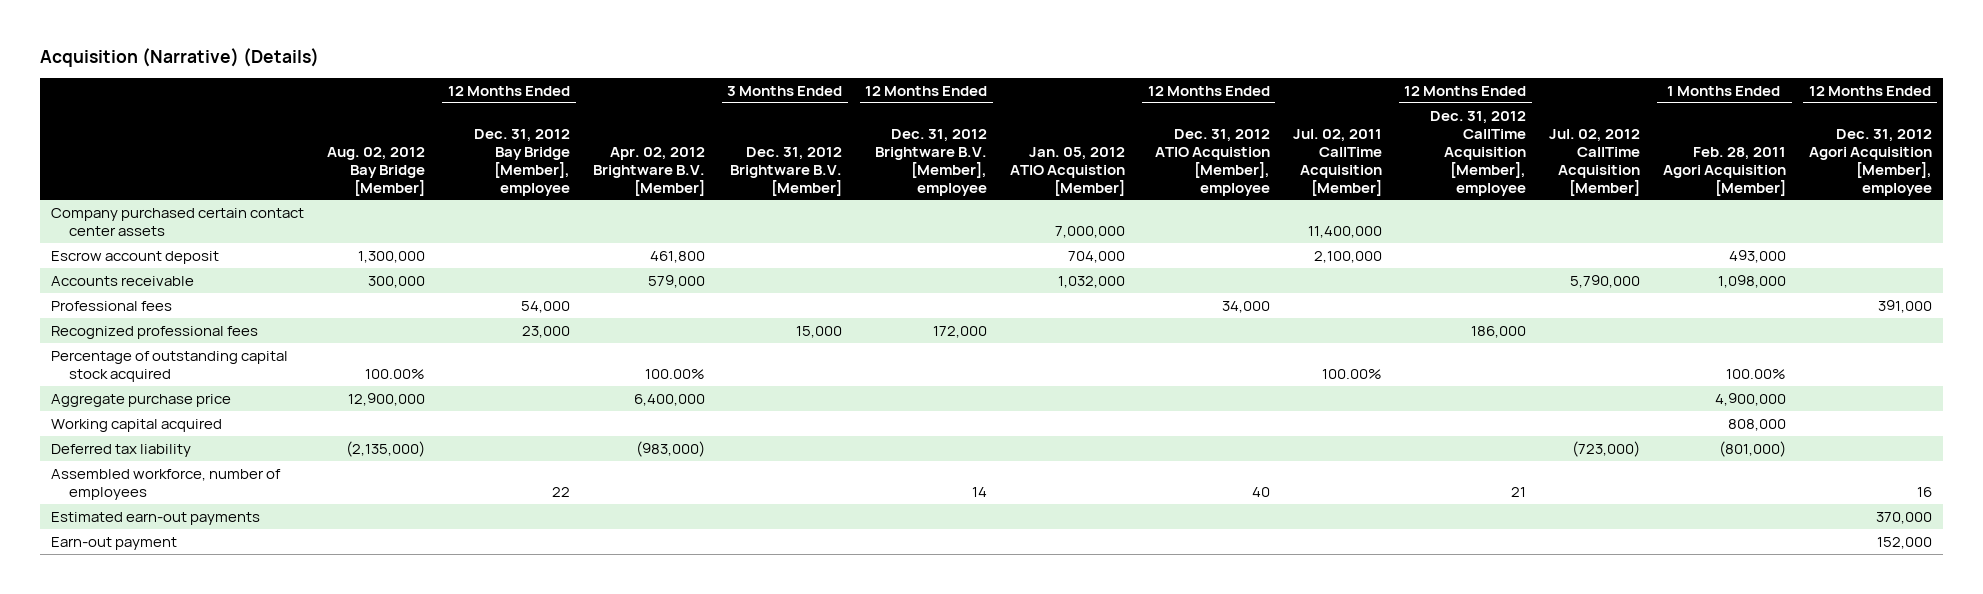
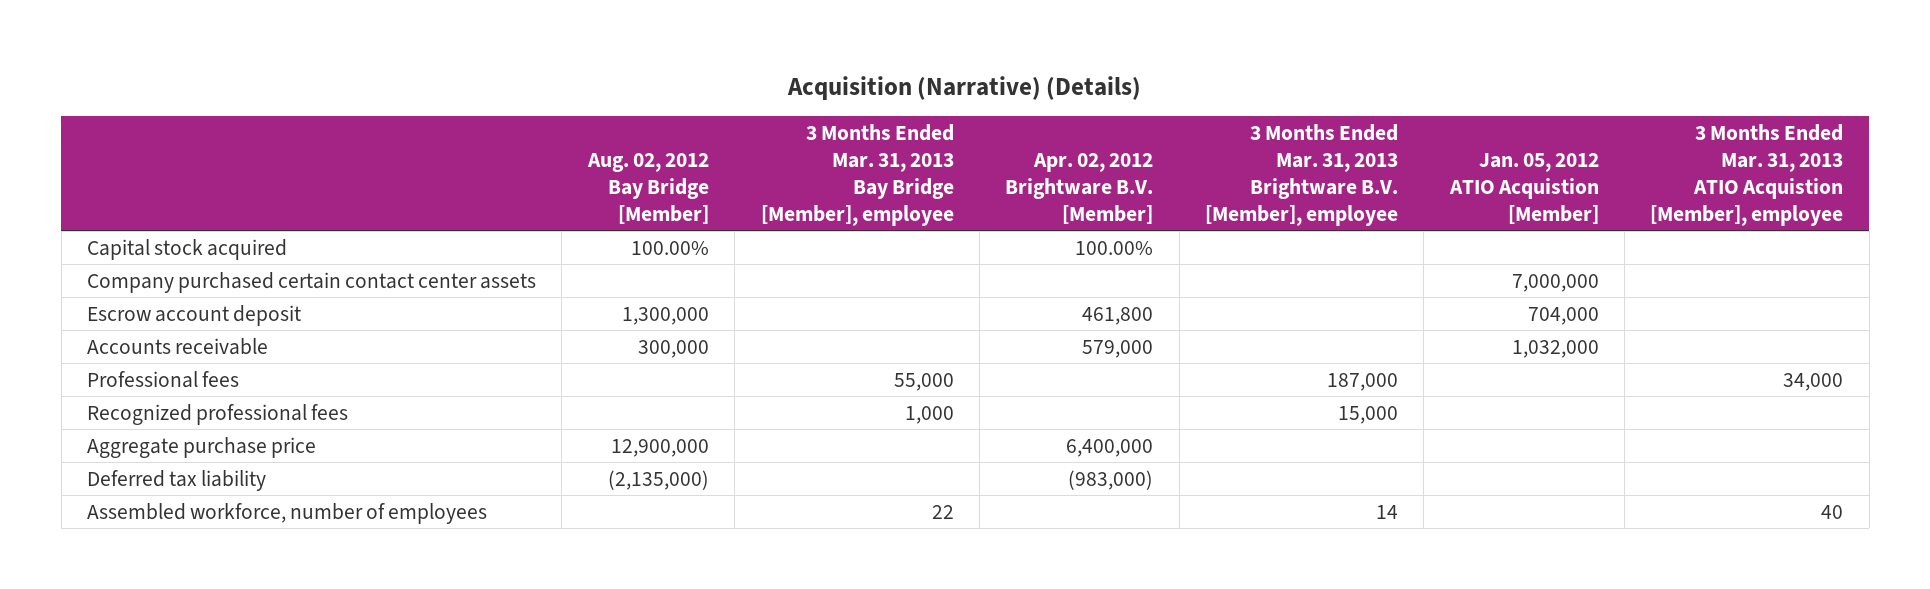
- | Aug. 02, 2012 Bay Bridge [Member] | 12 Months Ended Dec. 31, 2012 Bay Bridge [Member], employee | Apr. 02, 2012 Brightware B.V. [Member] | 3 Months Ended Dec. 31, 2012 Brightware B.V. [Member] | 12 Months Ended Dec. 31, 2012 Brightware B.V. [Member], employee | Jan. 05, 2012 ATIO Acquistion [Member] | 12 Months Ended Dec. 31, 2012 ATIO Acquistion [Member], employee | Jul. 02, 2011 CallTime Acquisition [Member] | 12 Months Ended Dec. 31, 2012 CallTime Acquisition [Member], employee | Jul. 02, 2012 CallTime Acquisition [Member] | 1 Months Ended Feb. 28, 2011 Agori Acquisition [Member] | 12 Months Ended Dec. 31, 2012 Agori Acquisition [Member], employee
+ | Aug. 02, 2012 Bay Bridge [Member] | 3 Months Ended Mar. 31, 2013 Bay Bridge [Member], employee | Apr. 02, 2012 Brightware B.V. [Member] | 3 Months Ended Mar. 31, 2013 Brightware B.V. [Member], employee | Jan. 05, 2012 ATIO Acquistion [Member] | 3 Months Ended Mar. 31, 2013 ATIO Acquistion [Member], employee
+ Capital stock acquired | 100.00% | | 100.00% | | |
- Percentage of outstanding capital stock acquired | 100.00% | | 100.00% | | | | | 100.00% | | | 100.00% |
- Working capital acquired | | | | | | | | | | | 808,000 |
- Estimated earn-out payments | | | | | | | | | | | | 370,000
- Earn-out payment | | | | | | | | | | | | 152,000

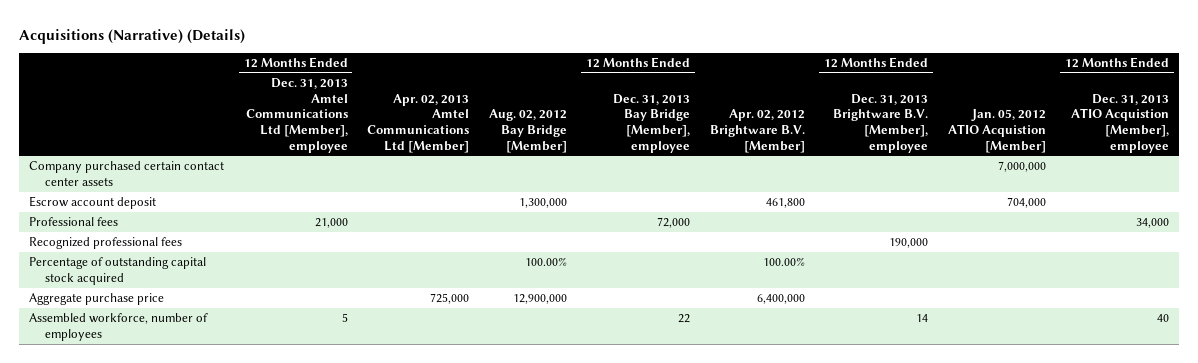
- Acquisition (Narrative) (Details)
+ Acquisitions (Narrative) (Details)
- | Aug. 02, 2012 Bay Bridge [Member] | 3 Months Ended Mar. 31, 2013 Bay Bridge [Member], employee | Apr. 02, 2012 Brightware B.V. [Member] | 3 Months Ended Mar. 31, 2013 Brightware B.V. [Member], employee | Jan. 05, 2012 ATIO Acquistion [Member] | 3 Months Ended Mar. 31, 2013 ATIO Acquistion [Member], employee
+ | 12 Months Ended Dec. 31, 2013 Amtel Communications Ltd [Member], employee | Apr. 02, 2013 Amtel Communications Ltd [Member] | Aug. 02, 2012 Bay Bridge [Member] | 12 Months Ended Dec. 31, 2013 Bay Bridge [Member], employee | Apr. 02, 2012 Brightware B.V. [Member] | 12 Months Ended Dec. 31, 2013 Brightware B.V. [Member], employee | Jan. 05, 2012 ATIO Acquistion [Member] | 12 Months Ended Dec. 31, 2013 ATIO Acquistion [Member], employee
- Capital stock acquired | 100.00% | | 100.00% | | |
- Accounts receivable | 300,000 | | 579,000 | | 1,032,000 |
+ Percentage of outstanding capital stock acquired | | | 100.00% | | 100.00% | | |
- Deferred tax liability | (2,135,000) | | (983,000) | | |

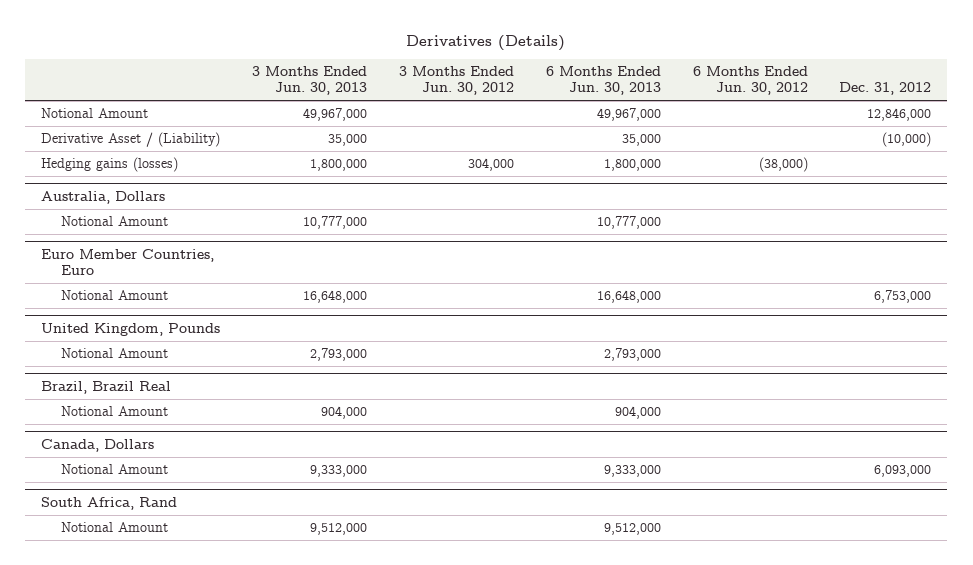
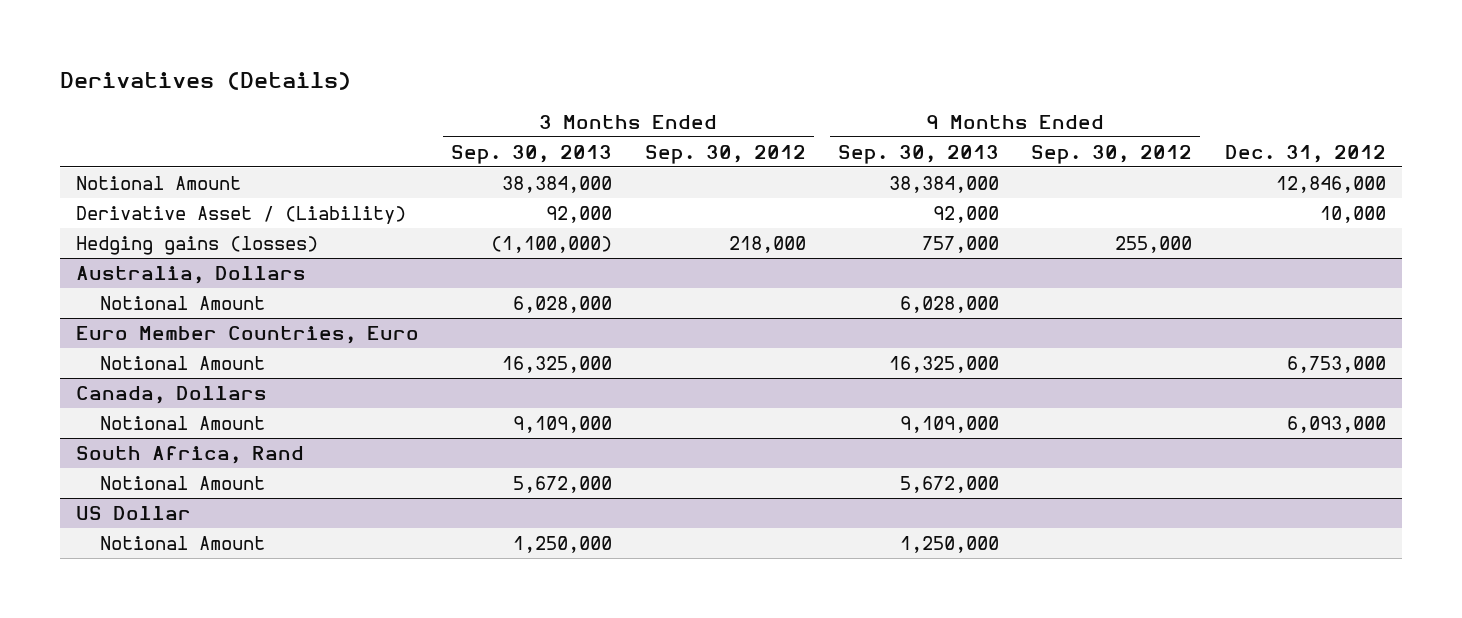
- | 3 Months Ended Jun. 30, 2013 | 3 Months Ended Jun. 30, 2012 | 6 Months Ended Jun. 30, 2013 | 6 Months Ended Jun. 30, 2012 | Dec. 31, 2012
+ | 3 Months Ended Sep. 30, 2013 | 3 Months Ended Sep. 30, 2012 | 9 Months Ended Sep. 30, 2013 | 9 Months Ended Sep. 30, 2012 | Dec. 31, 2012
- Derivative Asset / (Liability) | 35,000 | | 35,000 | | (10,000)
+ Derivative Asset / (Liability) | 92,000 | | 92,000 | | 10,000
- United Kingdom, Pounds
- Notional Amount | 2,793,000 | | 2,793,000 | |
- Brazil, Brazil Real
- Notional Amount | 904,000 | | 904,000 | |
+ US Dollar
+ Notional Amount | 1,250,000 | | 1,250,000 | |

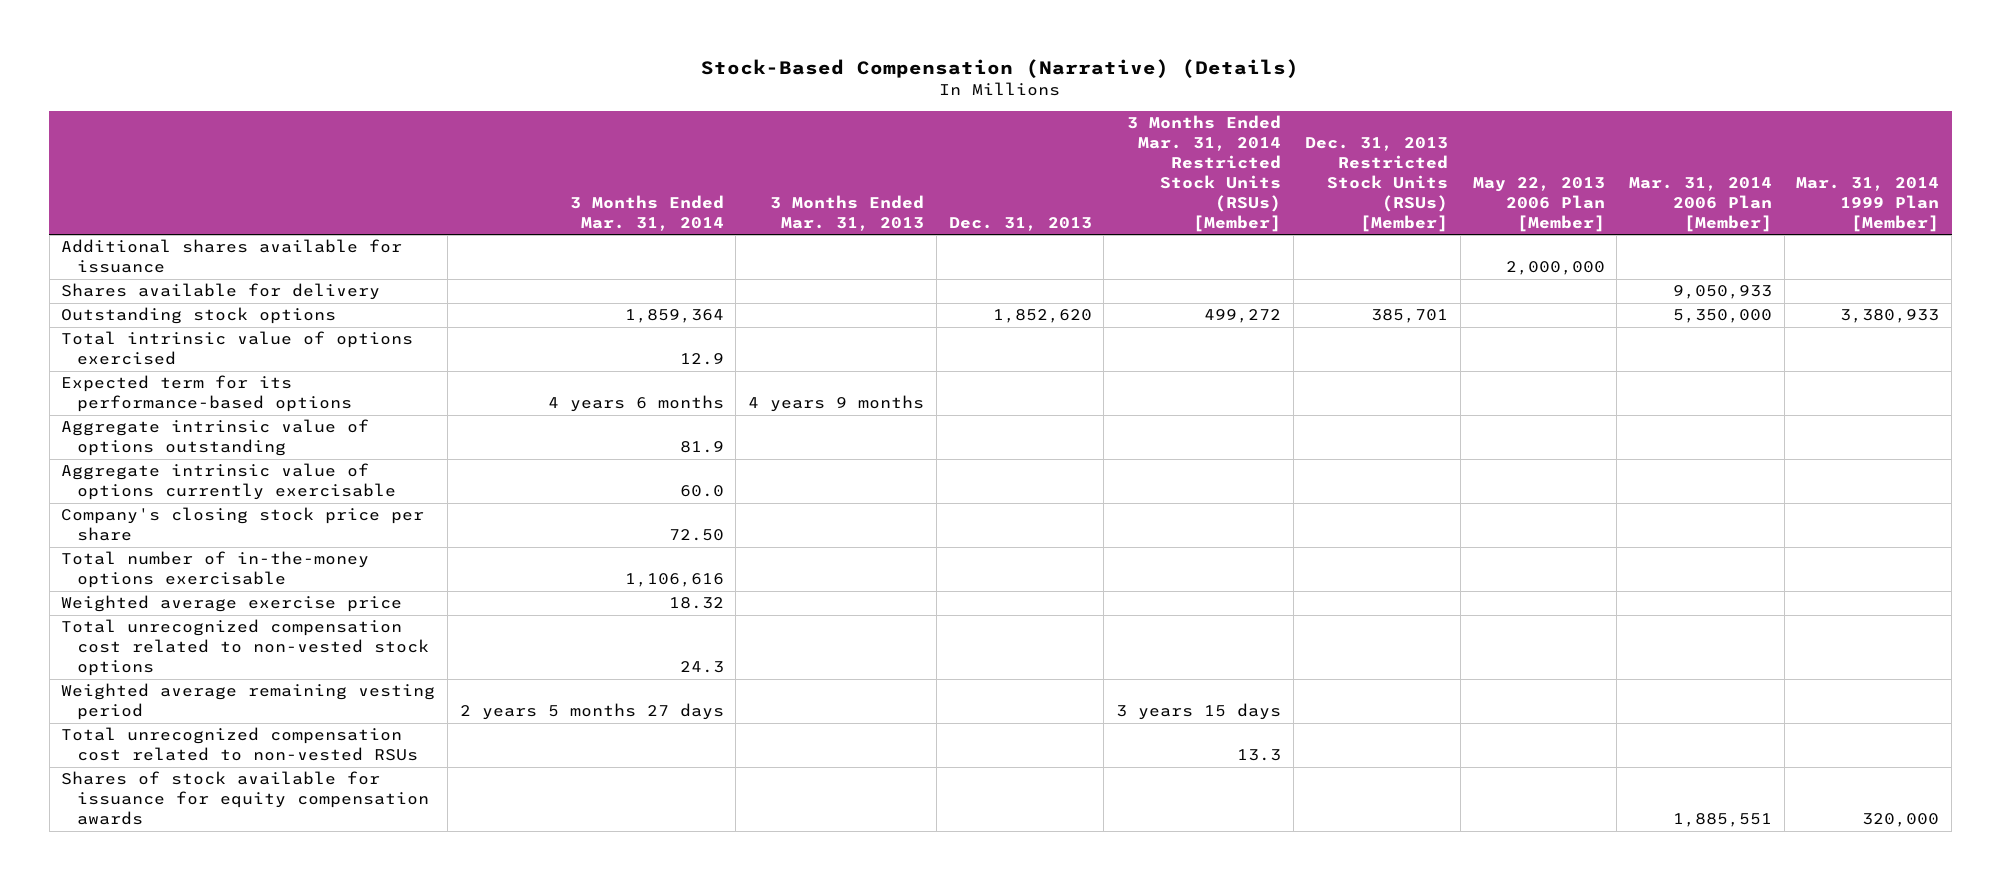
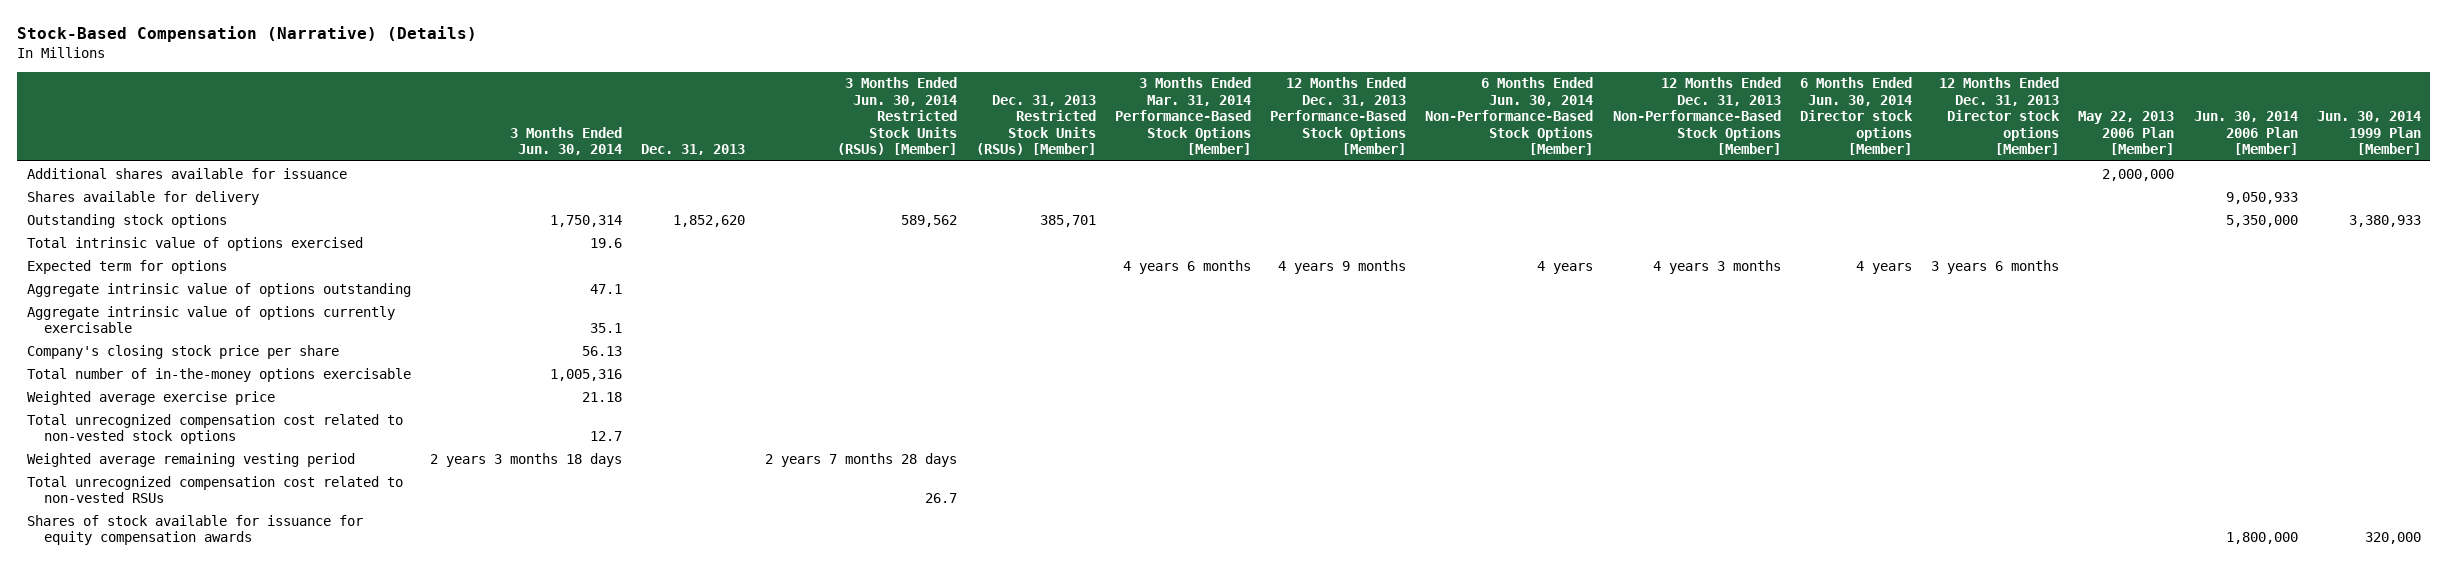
- | 3 Months Ended Mar. 31, 2014 | 3 Months Ended Mar. 31, 2013 | Dec. 31, 2013 | 3 Months Ended Mar. 31, 2014 Restricted Stock Units (RSUs) [Member] | Dec. 31, 2013 Restricted Stock Units (RSUs) [Member] | May 22, 2013 2006 Plan [Member] | Mar. 31, 2014 2006 Plan [Member] | Mar. 31, 2014 1999 Plan [Member]
+ | 3 Months Ended Jun. 30, 2014 | Dec. 31, 2013 | 3 Months Ended Jun. 30, 2014 Restricted Stock Units (RSUs) [Member] | Dec. 31, 2013 Restricted Stock Units (RSUs) [Member] | 3 Months Ended Mar. 31, 2014 Performance-Based Stock Options [Member] | 12 Months Ended Dec. 31, 2013 Performance-Based Stock Options [Member] | 6 Months Ended Jun. 30, 2014 Non-Performance-Based Stock Options [Member] | 12 Months Ended Dec. 31, 2013 Non-Performance-Based Stock Options [Member] | 6 Months Ended Jun. 30, 2014 Director stock options [Member] | 12 Months Ended Dec. 31, 2013 Director stock options [Member] | May 22, 2013 2006 Plan [Member] | Jun. 30, 2014 2006 Plan [Member] | Jun. 30, 2014 1999 Plan [Member]
- Expected term for its performance-based options | 4 years 6 months | 4 years 9 months | | | | | |
+ Expected term for options | | | | | 4 years 6 months | 4 years 9 months | 4 years | 4 years 3 months | 4 years | 3 years 6 months | | |

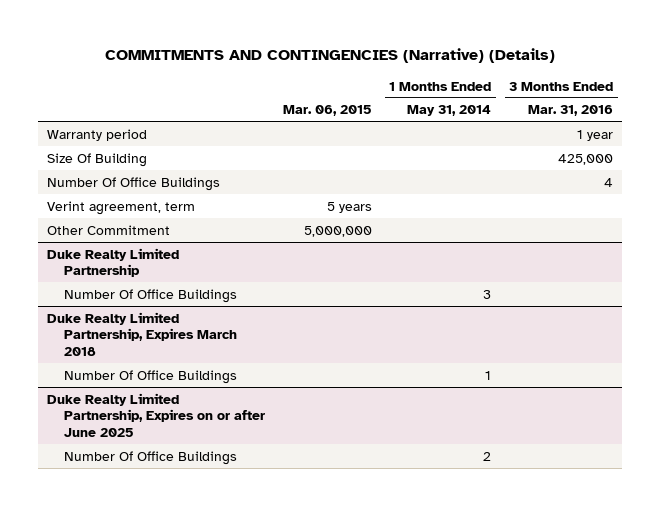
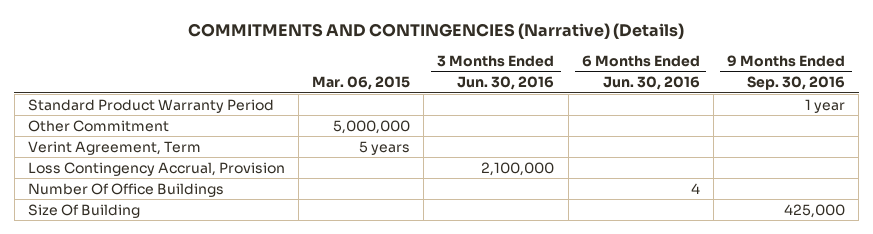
- | Mar. 06, 2015 | 1 Months Ended May 31, 2014 | 3 Months Ended Mar. 31, 2016
+ | Mar. 06, 2015 | 3 Months Ended Jun. 30, 2016 | 6 Months Ended Jun. 30, 2016 | 9 Months Ended Sep. 30, 2016
- Warranty period | | | 1 year
- Verint agreement, term | 5 years | |
+ Standard Product Warranty Period | | | | 1 year
- Duke Realty Limited Partnership
- Number Of Office Buildings | | 3 |
- Duke Realty Limited Partnership, Expires March 2018
- Number Of Office Buildings | | 1 |
- Duke Realty Limited Partnership, Expires on or after June 2025
- Number Of Office Buildings | | 2 |
+ Verint Agreement, Term | 5 years | | |
+ Loss Contingency Accrual, Provision | | 2,100,000 | |
moved down: Number Of Office Buildings | | | 4 |
moved down: Size Of Building | | | | 425,000

